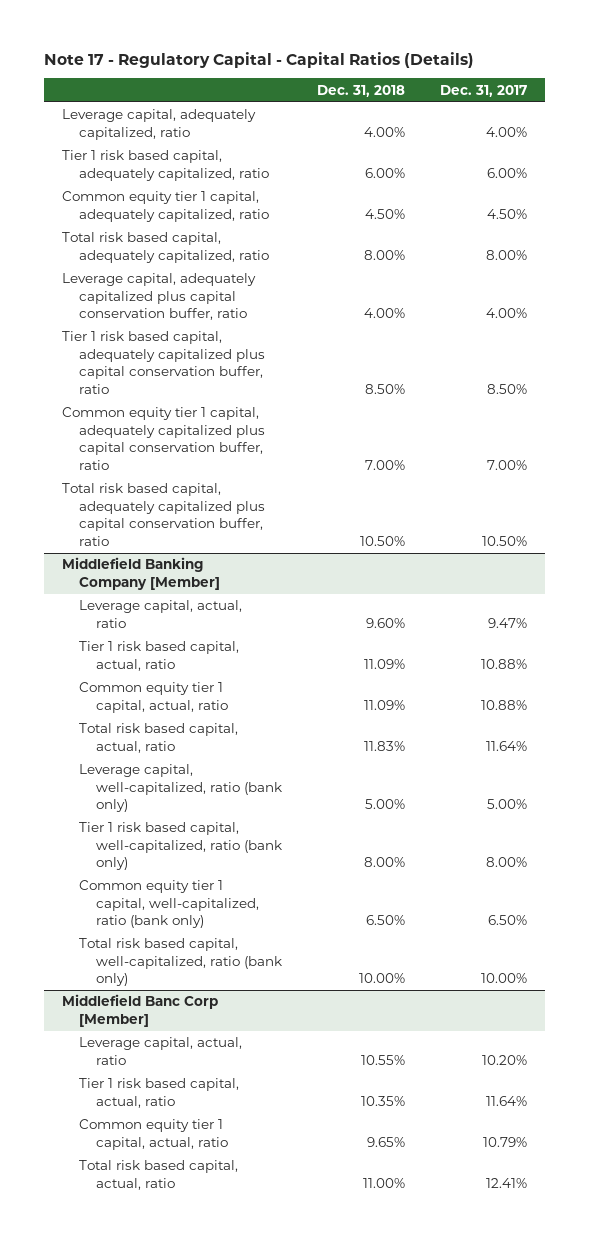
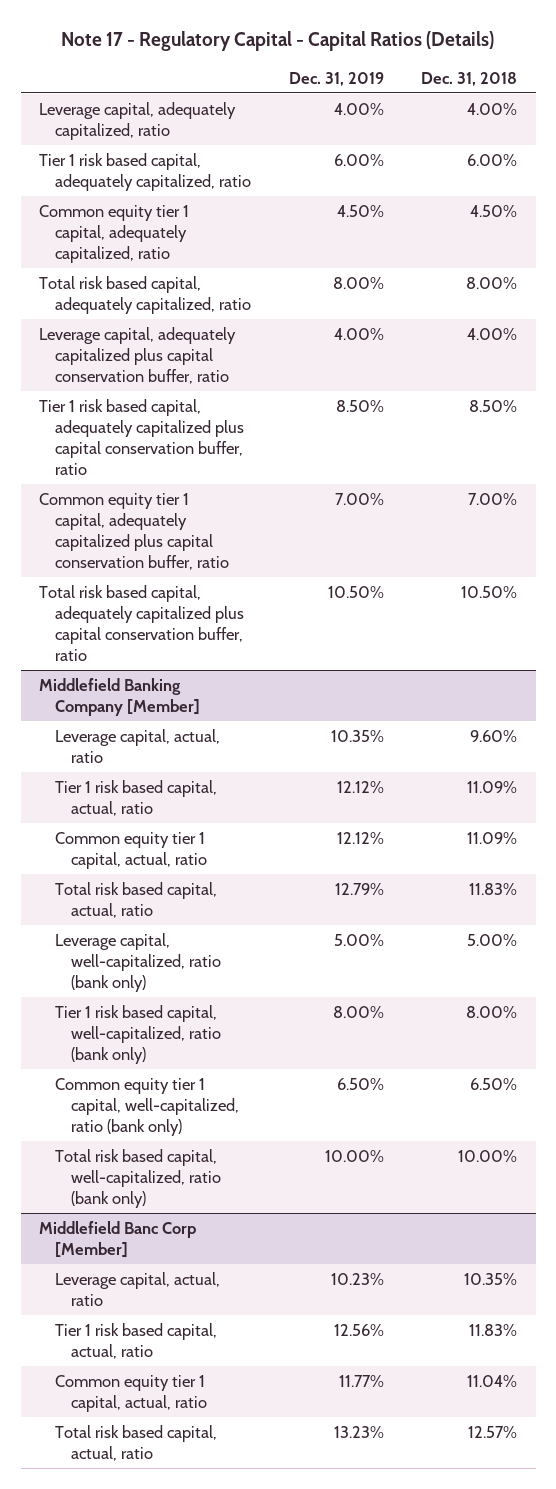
- | Dec. 31, 2018 | Dec. 31, 2017
+ | Dec. 31, 2019 | Dec. 31, 2018
@ Middlefield Banc Corp [Member]
- Leverage capital, actual, ratio | 10.55% | 10.20%
- Tier 1 risk based capital, actual, ratio | 10.35% | 11.64%
- Common equity tier 1 capital, actual, ratio | 9.65% | 10.79%
- Total risk based capital, actual, ratio | 11.00% | 12.41%
+ Leverage capital, actual, ratio | 10.23% | 10.35%
+ Tier 1 risk based capital, actual, ratio | 12.56% | 11.83%
+ Common equity tier 1 capital, actual, ratio | 11.77% | 11.04%
+ Total risk based capital, actual, ratio | 13.23% | 12.57%

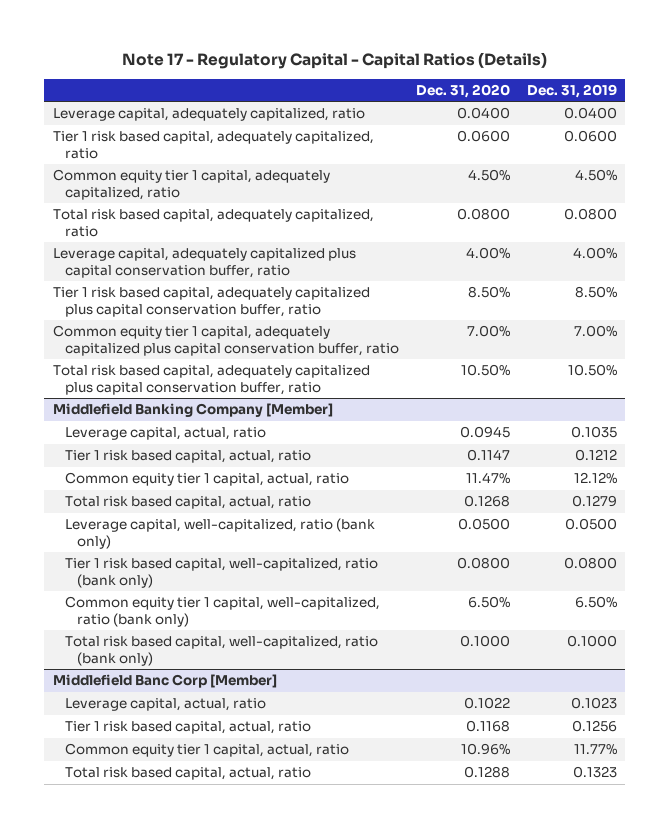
- | Dec. 31, 2019 | Dec. 31, 2018
+ | Dec. 31, 2020 | Dec. 31, 2019
- Leverage capital, adequately capitalized, ratio | 4.00% | 4.00%
- Tier 1 risk based capital, adequately capitalized, ratio | 6.00% | 6.00%
+ Leverage capital, adequately capitalized, ratio | 0.0400 | 0.0400
+ Tier 1 risk based capital, adequately capitalized, ratio | 0.0600 | 0.0600
- Total risk based capital, adequately capitalized, ratio | 8.00% | 8.00%
+ Total risk based capital, adequately capitalized, ratio | 0.0800 | 0.0800
@ Middlefield Banking Company [Member]
- Leverage capital, actual, ratio | 10.35% | 9.60%
- Tier 1 risk based capital, actual, ratio | 12.12% | 11.09%
+ Leverage capital, actual, ratio | 0.0945 | 0.1035
+ Tier 1 risk based capital, actual, ratio | 0.1147 | 0.1212
- Total risk based capital, actual, ratio | 12.79% | 11.83%
- Leverage capital, well-capitalized, ratio (bank only) | 5.00% | 5.00%
- Tier 1 risk based capital, well-capitalized, ratio (bank only) | 8.00% | 8.00%
+ Total risk based capital, actual, ratio | 0.1268 | 0.1279
+ Leverage capital, well-capitalized, ratio (bank only) | 0.0500 | 0.0500
+ Tier 1 risk based capital, well-capitalized, ratio (bank only) | 0.0800 | 0.0800
- Total risk based capital, well-capitalized, ratio (bank only) | 10.00% | 10.00%
+ Total risk based capital, well-capitalized, ratio (bank only) | 0.1000 | 0.1000
@ Middlefield Banc Corp [Member]
- Leverage capital, actual, ratio | 10.23% | 10.35%
- Tier 1 risk based capital, actual, ratio | 12.56% | 11.83%
+ Leverage capital, actual, ratio | 0.1022 | 0.1023
+ Tier 1 risk based capital, actual, ratio | 0.1168 | 0.1256
- Total risk based capital, actual, ratio | 13.23% | 12.57%
+ Total risk based capital, actual, ratio | 0.1288 | 0.1323

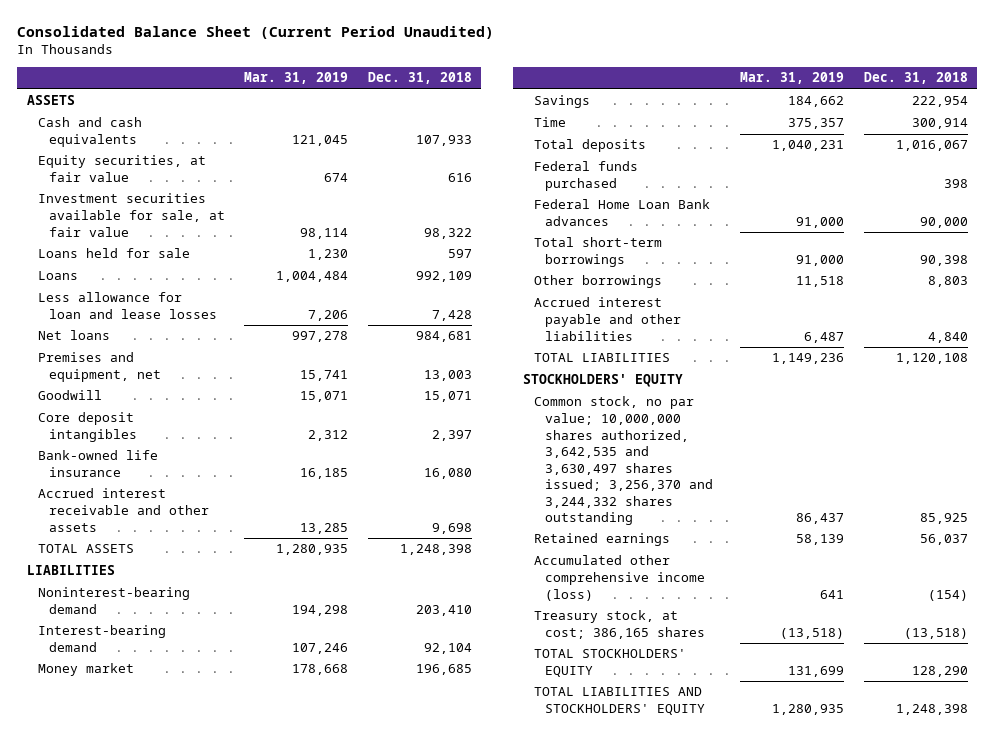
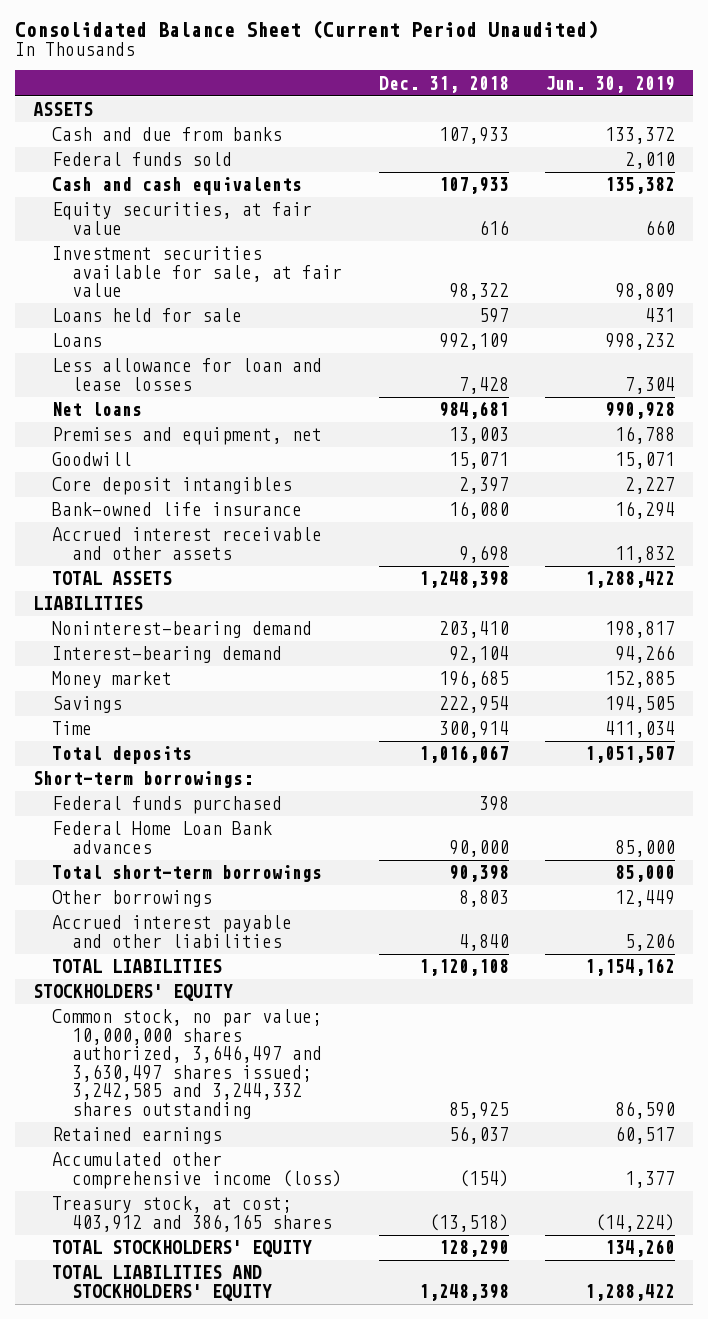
- | Mar. 31, 2019 | Dec. 31, 2018
+ | Dec. 31, 2018 | Jun. 30, 2019
+ Cash and due from banks | 107,933 | 133,372
+ Federal funds sold | | 2,010
+ Short-term borrowings:
- Common stock, no par value; 10,000,000 shares authorized, 3,642,535 and 3,630,497 shares issued; 3,256,370 and 3,244,332 shares outstanding | 86,437 | 85,925
+ Common stock, no par value; 10,000,000 shares authorized, 3,646,497 and 3,630,497 shares issued; 3,242,585 and 3,244,332 shares outstanding | 85,925 | 86,590
- Treasury stock, at cost; 386,165 shares | (13,518) | (13,518)
+ Treasury stock, at cost; 403,912 and 386,165 shares | (13,518) | (14,224)

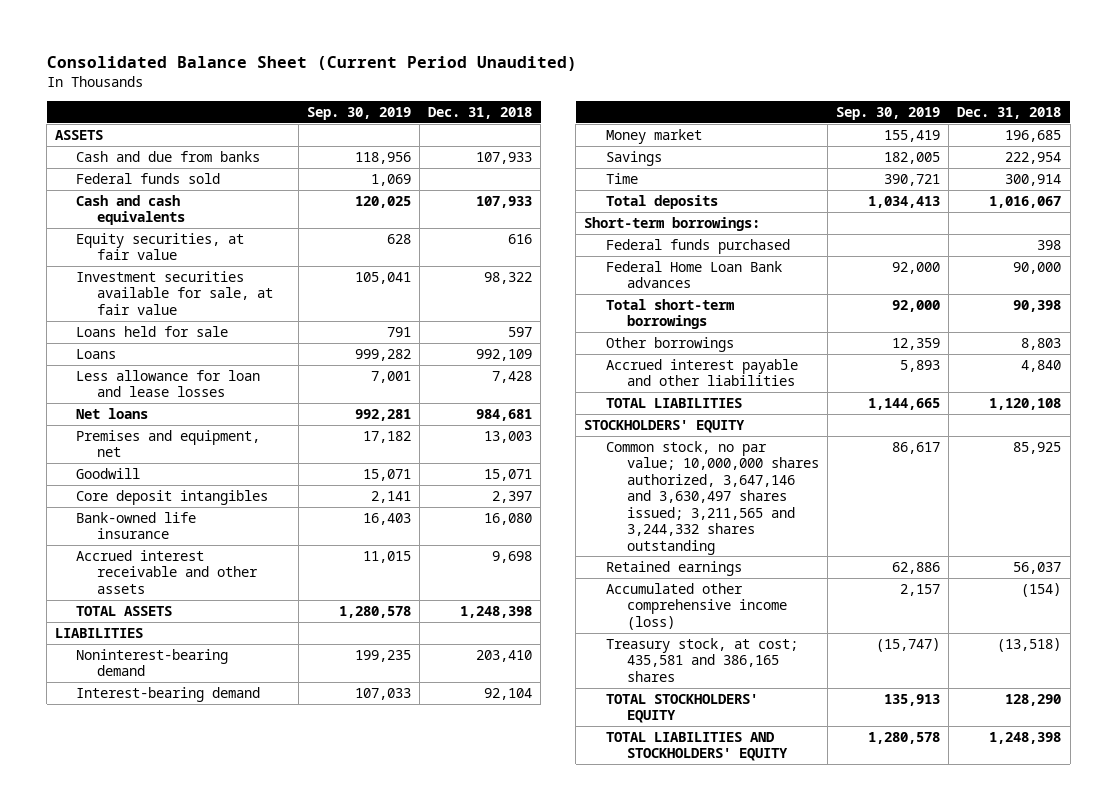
- | Dec. 31, 2018 | Jun. 30, 2019
+ | Sep. 30, 2019 | Dec. 31, 2018
- Common stock, no par value; 10,000,000 shares authorized, 3,646,497 and 3,630,497 shares issued; 3,242,585 and 3,244,332 shares outstanding | 85,925 | 86,590
+ Common stock, no par value; 10,000,000 shares authorized, 3,647,146 and 3,630,497 shares issued; 3,211,565 and 3,244,332 shares outstanding | 86,617 | 85,925
- Treasury stock, at cost; 403,912 and 386,165 shares | (13,518) | (14,224)
+ Treasury stock, at cost; 435,581 and 386,165 shares | (15,747) | (13,518)

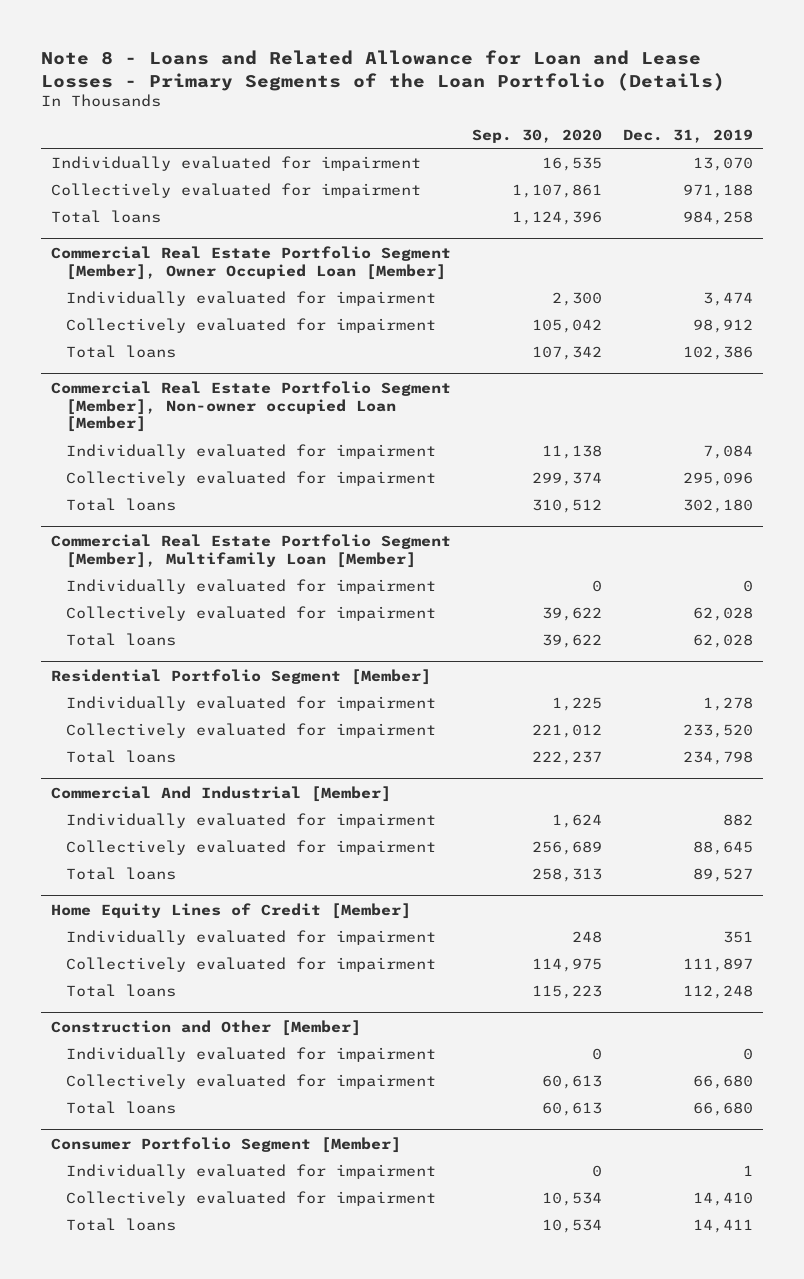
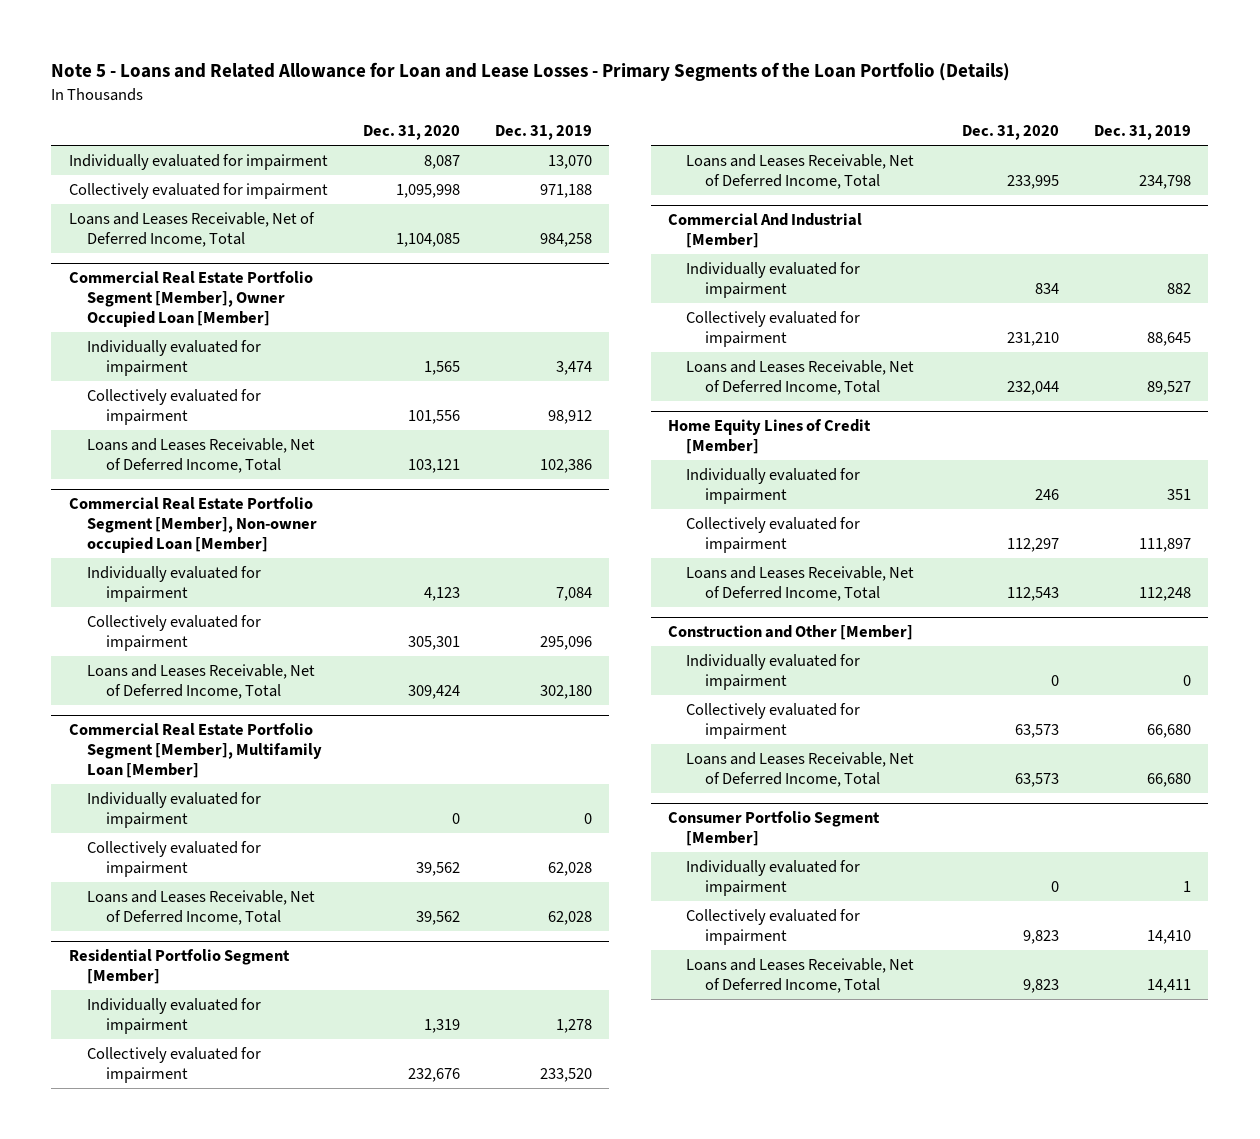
- Note 8 - Loans and Related Allowance for Loan and Lease Losses - Primary Segments of the Loan Portfolio (Details)
+ Note 5 - Loans and Related Allowance for Loan and Lease Losses - Primary Segments of the Loan Portfolio (Details)
- | Sep. 30, 2020 | Dec. 31, 2019
+ | Dec. 31, 2020 | Dec. 31, 2019
- Total loans | 1,124,396 | 984,258
+ Loans and Leases Receivable, Net of Deferred Income, Total | 1,104,085 | 984,258
@ Commercial Real Estate Portfolio Segment [Member], Owner Occupied Loan [Member]
- Total loans | 107,342 | 102,386
+ Loans and Leases Receivable, Net of Deferred Income, Total | 103,121 | 102,386
@ Commercial Real Estate Portfolio Segment [Member], Non-owner occupied Loan [Member]
- Total loans | 310,512 | 302,180
+ Loans and Leases Receivable, Net of Deferred Income, Total | 309,424 | 302,180
@ Commercial Real Estate Portfolio Segment [Member], Multifamily Loan [Member]
- Total loans | 39,622 | 62,028
+ Loans and Leases Receivable, Net of Deferred Income, Total | 39,562 | 62,028
@ Residential Portfolio Segment [Member]
- Total loans | 222,237 | 234,798
+ Loans and Leases Receivable, Net of Deferred Income, Total | 233,995 | 234,798
@ Commercial And Industrial [Member]
- Total loans | 258,313 | 89,527
+ Loans and Leases Receivable, Net of Deferred Income, Total | 232,044 | 89,527
@ Home Equity Lines of Credit [Member]
- Total loans | 115,223 | 112,248
+ Loans and Leases Receivable, Net of Deferred Income, Total | 112,543 | 112,248
@ Construction and Other [Member]
- Total loans | 60,613 | 66,680
+ Loans and Leases Receivable, Net of Deferred Income, Total | 63,573 | 66,680
@ Consumer Portfolio Segment [Member]
- Total loans | 10,534 | 14,411
+ Loans and Leases Receivable, Net of Deferred Income, Total | 9,823 | 14,411

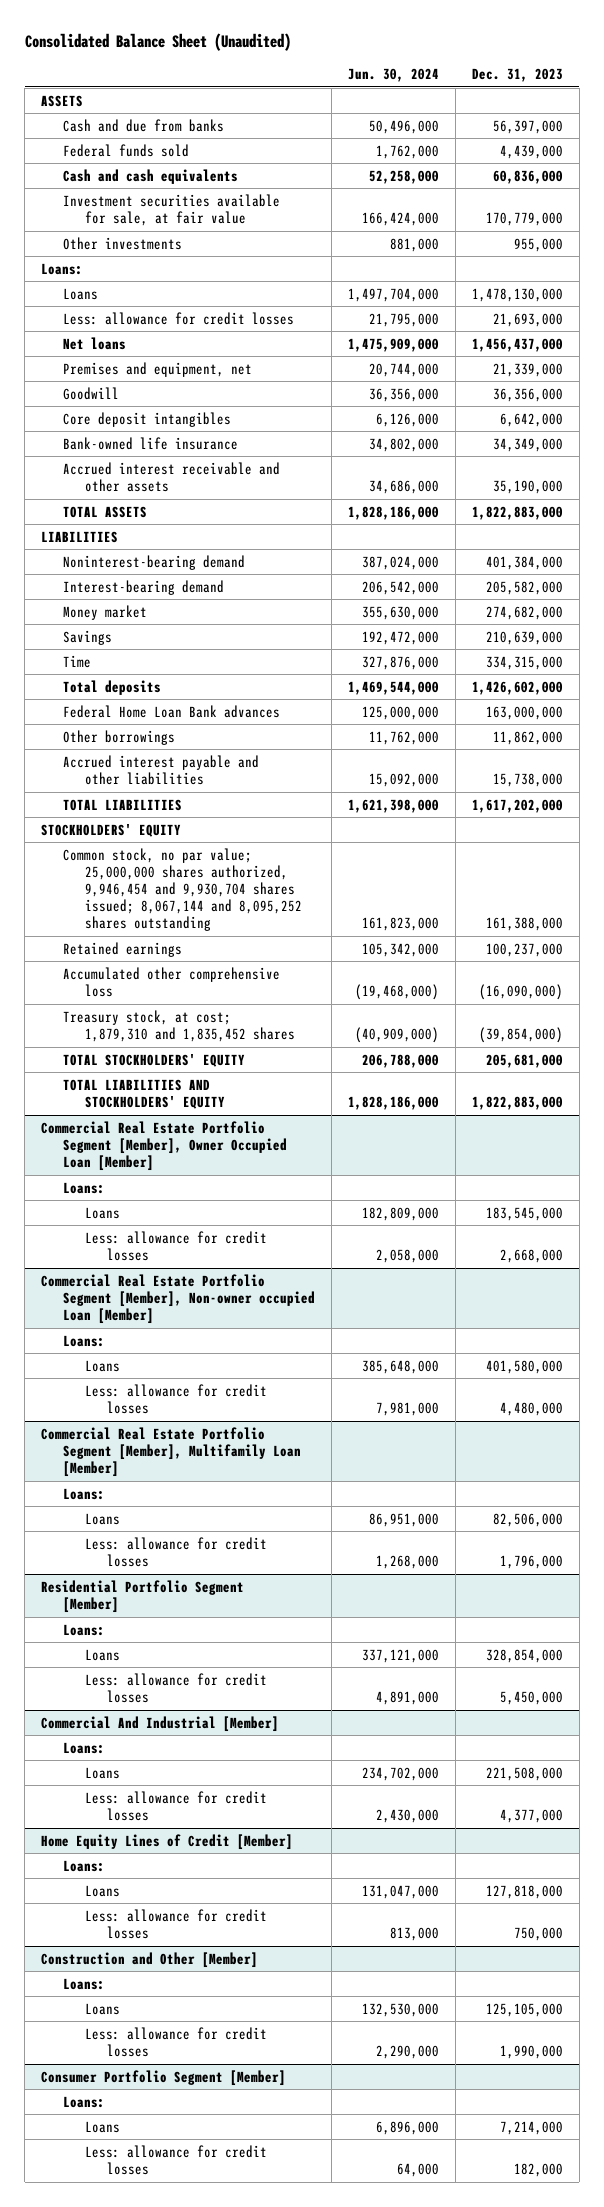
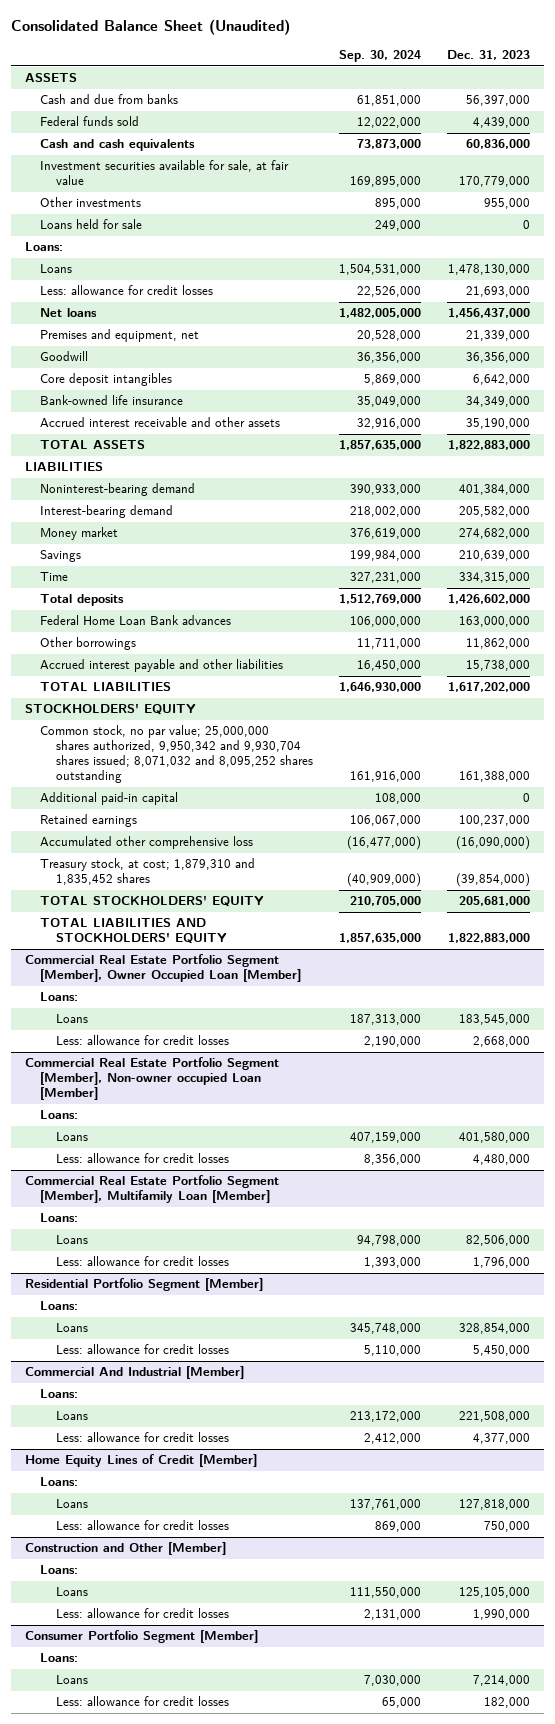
- | Jun. 30, 2024 | Dec. 31, 2023
+ | Sep. 30, 2024 | Dec. 31, 2023
+ Loans held for sale | 249,000 | 0
- Common stock, no par value; 25,000,000 shares authorized, 9,946,454 and 9,930,704 shares issued; 8,067,144 and 8,095,252 shares outstanding | 161,823,000 | 161,388,000
+ Common stock, no par value; 25,000,000 shares authorized, 9,950,342 and 9,930,704 shares issued; 8,071,032 and 8,095,252 shares outstanding | 161,916,000 | 161,388,000
+ Additional paid-in capital | 108,000 | 0

